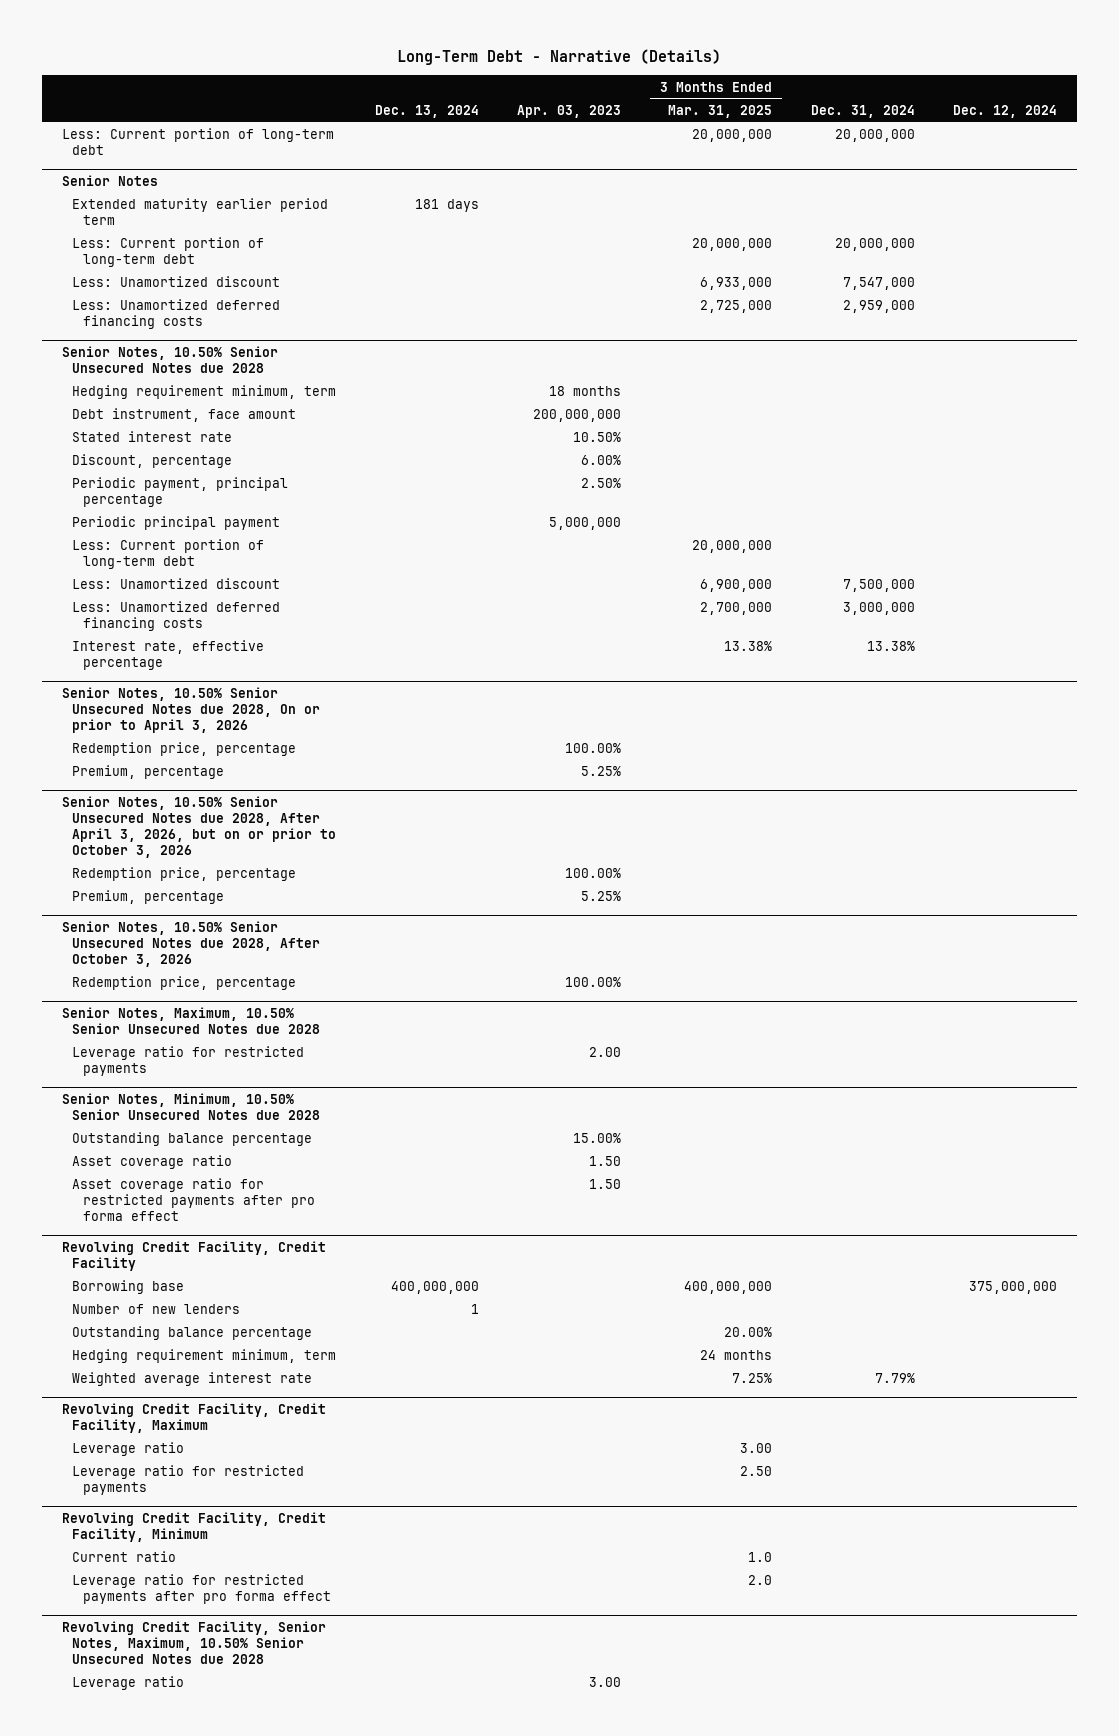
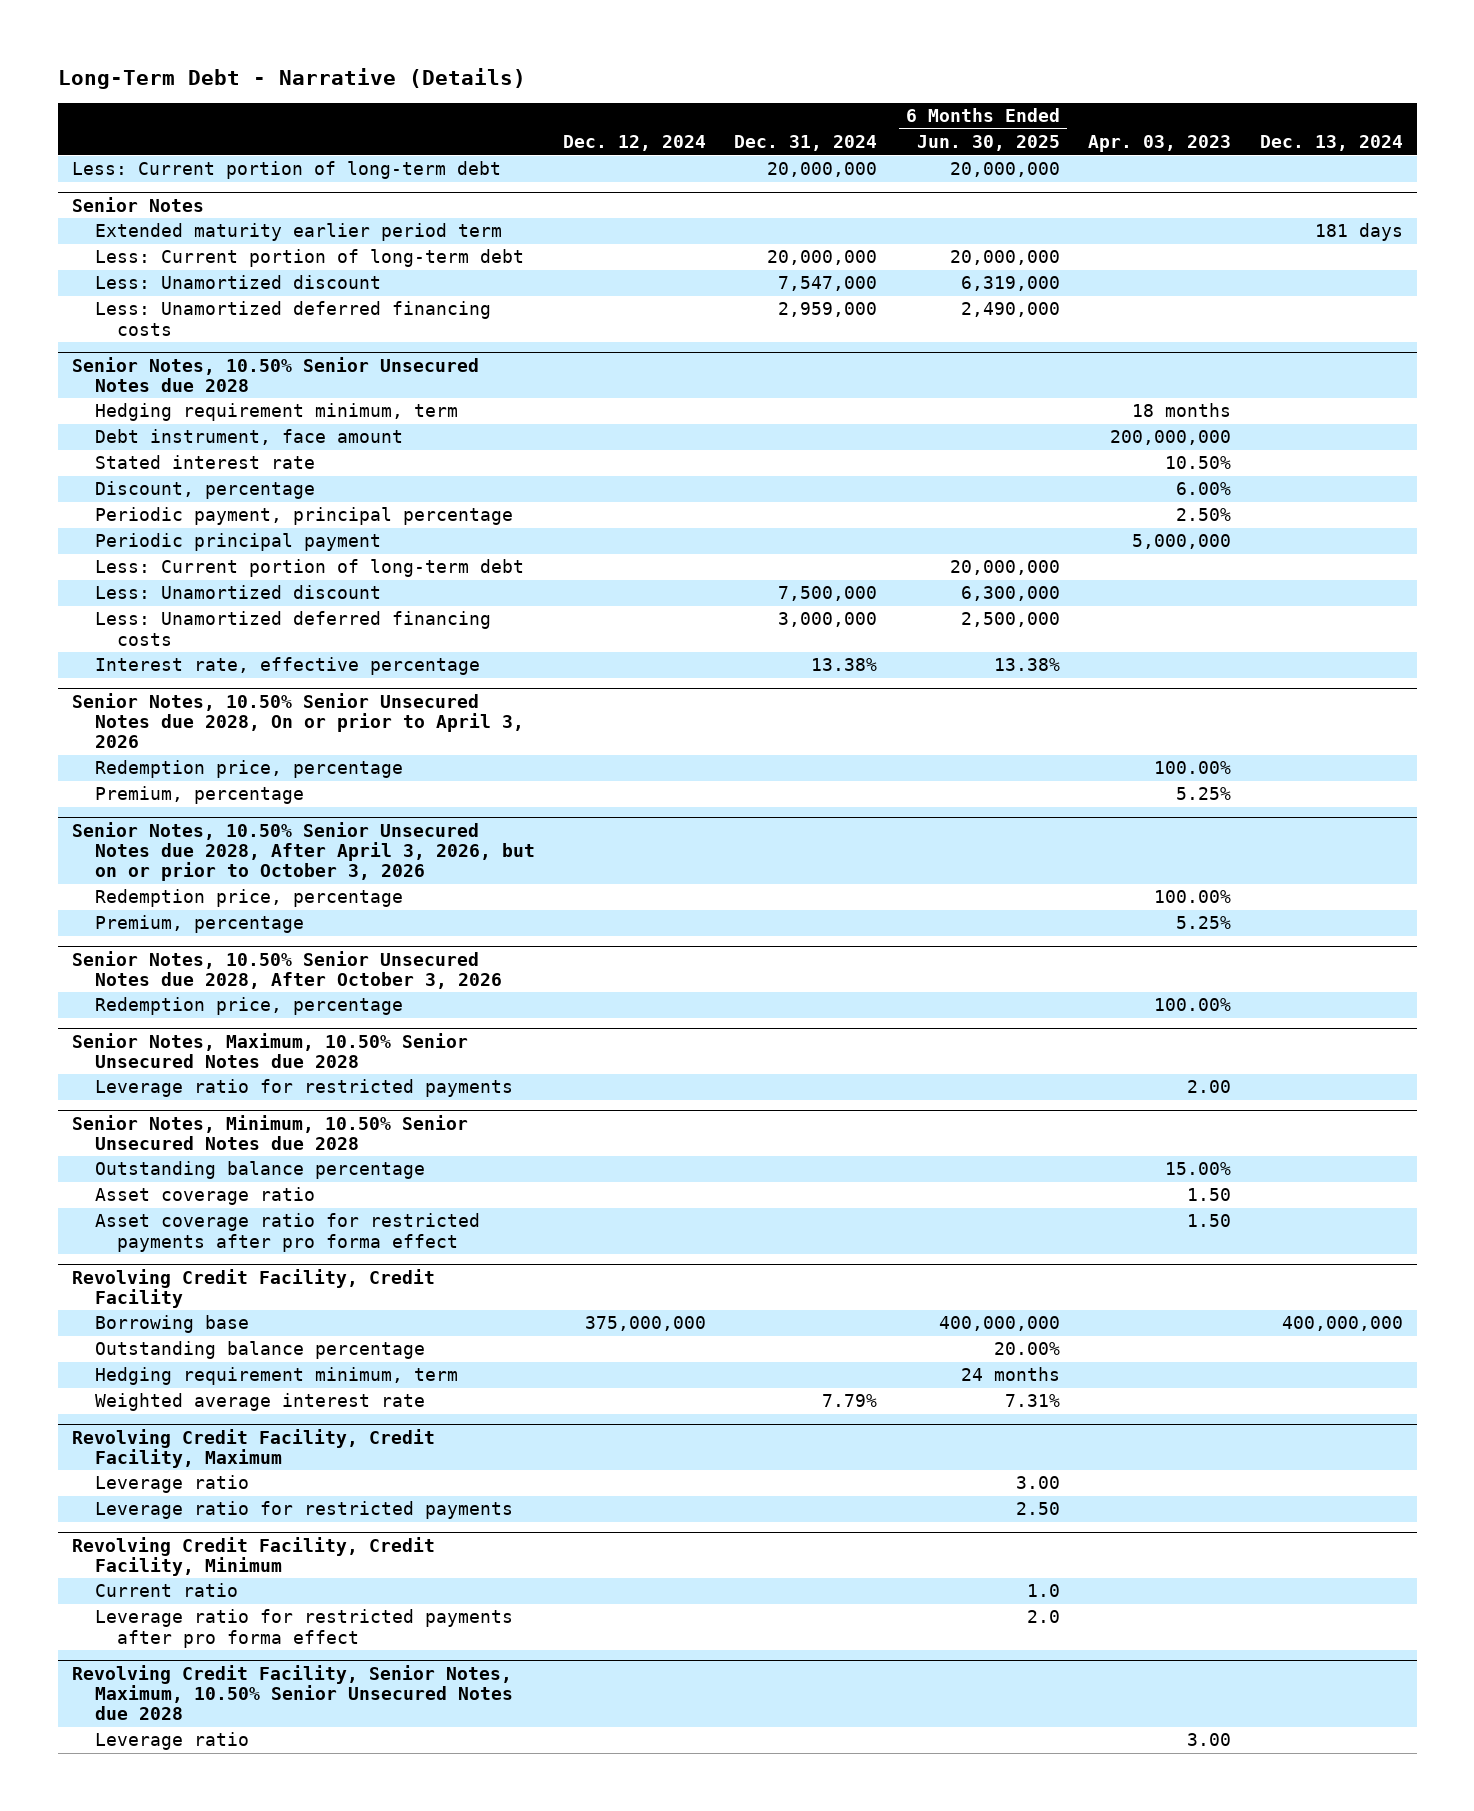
- | Dec. 13, 2024 | Apr. 03, 2023 | 3 Months Ended Mar. 31, 2025 | Dec. 31, 2024 | Dec. 12, 2024
+ | Dec. 12, 2024 | Dec. 31, 2024 | 6 Months Ended Jun. 30, 2025 | Apr. 03, 2023 | Dec. 13, 2024
@ Revolving Credit Facility, Credit Facility
- Number of new lenders | 1 | | | |

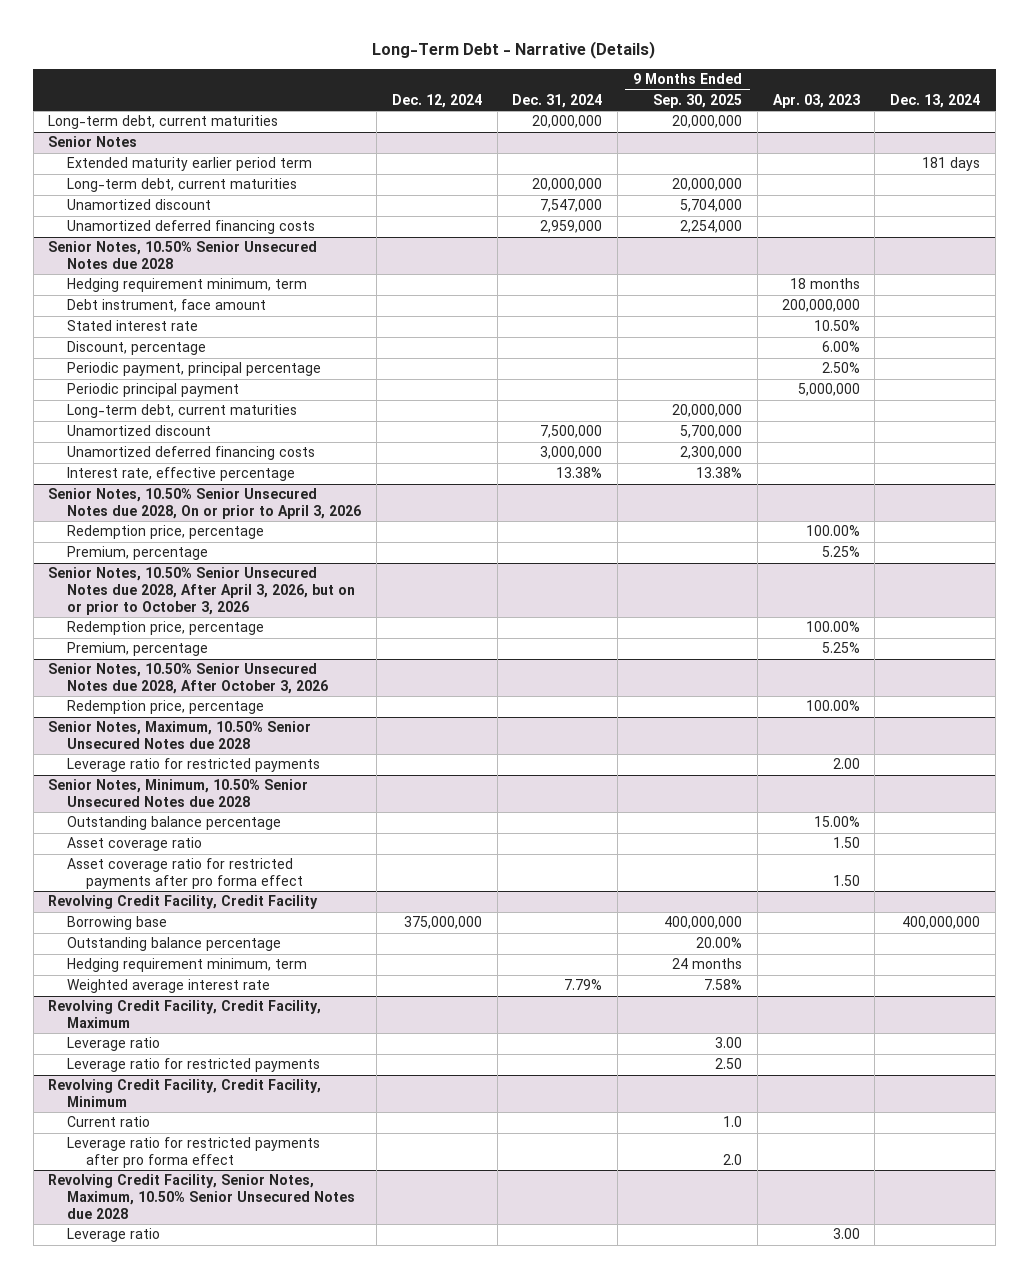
- | Dec. 12, 2024 | Dec. 31, 2024 | 6 Months Ended Jun. 30, 2025 | Apr. 03, 2023 | Dec. 13, 2024
+ | Dec. 12, 2024 | Dec. 31, 2024 | 9 Months Ended Sep. 30, 2025 | Apr. 03, 2023 | Dec. 13, 2024
- Less: Current portion of long-term debt | | 20,000,000 | 20,000,000 | |
+ Long-term debt, current maturities | | 20,000,000 | 20,000,000 | |
@ Senior Notes
- Less: Current portion of long-term debt | | 20,000,000 | 20,000,000 | |
- Less: Unamortized discount | | 7,547,000 | 6,319,000 | |
- Less: Unamortized deferred financing costs | | 2,959,000 | 2,490,000 | |
+ Long-term debt, current maturities | | 20,000,000 | 20,000,000 | |
+ Unamortized discount | | 7,547,000 | 5,704,000 | |
+ Unamortized deferred financing costs | | 2,959,000 | 2,254,000 | |
@ Senior Notes, 10.50% Senior Unsecured Notes due 2028
- Less: Current portion of long-term debt | | | 20,000,000 | |
- Less: Unamortized discount | | 7,500,000 | 6,300,000 | |
- Less: Unamortized deferred financing costs | | 3,000,000 | 2,500,000 | |
+ Long-term debt, current maturities | | | 20,000,000 | |
+ Unamortized discount | | 7,500,000 | 5,700,000 | |
+ Unamortized deferred financing costs | | 3,000,000 | 2,300,000 | |

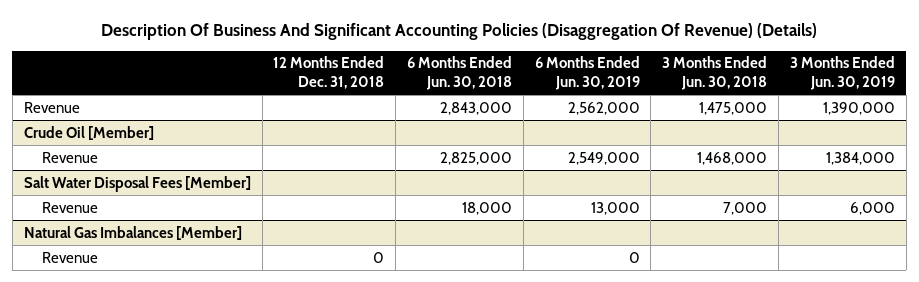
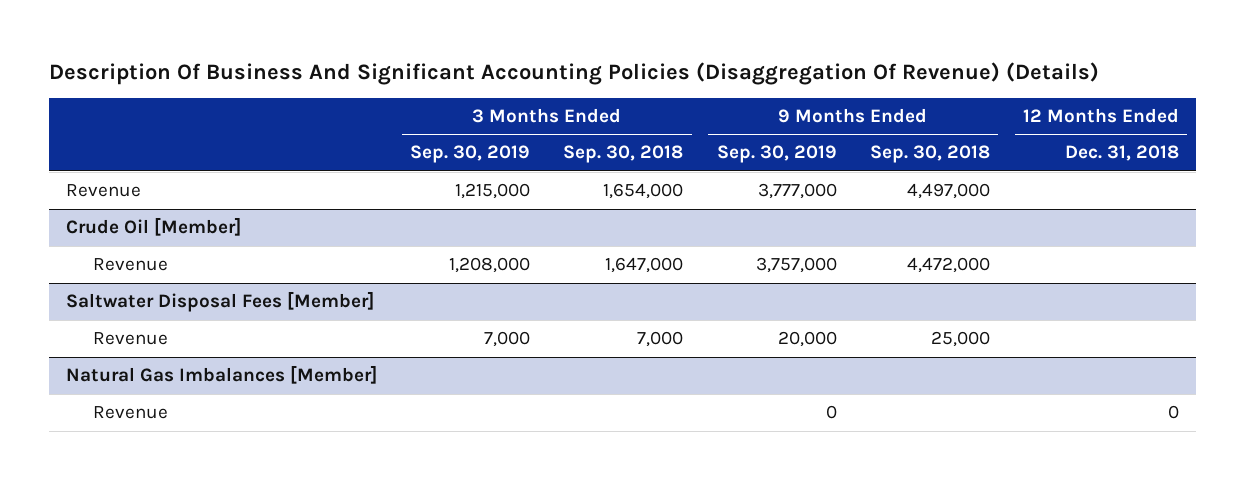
- | 12 Months Ended Dec. 31, 2018 | 6 Months Ended Jun. 30, 2018 | 6 Months Ended Jun. 30, 2019 | 3 Months Ended Jun. 30, 2018 | 3 Months Ended Jun. 30, 2019
+ | 3 Months Ended Sep. 30, 2019 | 3 Months Ended Sep. 30, 2018 | 9 Months Ended Sep. 30, 2019 | 9 Months Ended Sep. 30, 2018 | 12 Months Ended Dec. 31, 2018
- Salt Water Disposal Fees [Member]
+ Saltwater Disposal Fees [Member]

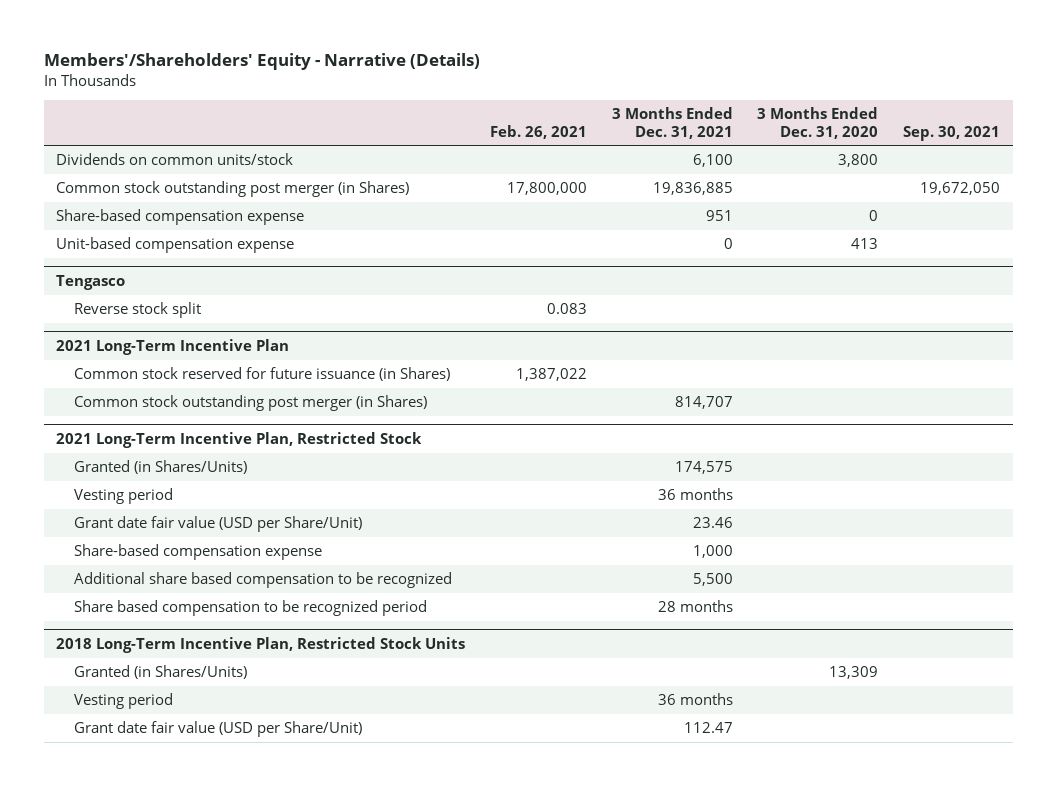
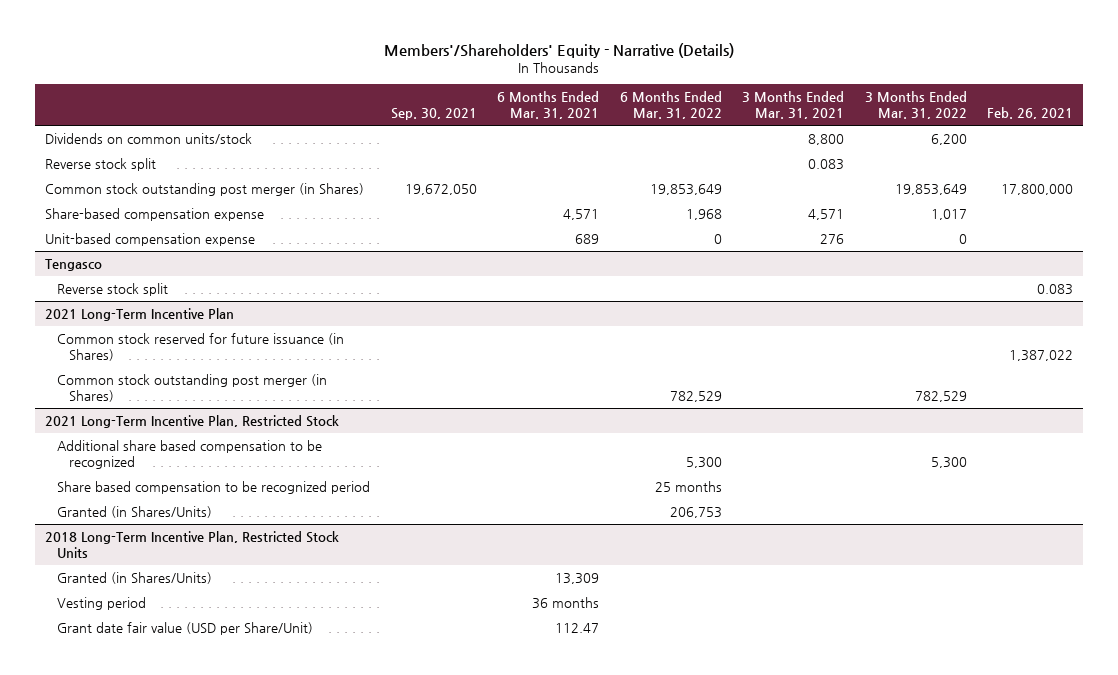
- | Feb. 26, 2021 | 3 Months Ended Dec. 31, 2021 | 3 Months Ended Dec. 31, 2020 | Sep. 30, 2021
+ | Sep. 30, 2021 | 6 Months Ended Mar. 31, 2021 | 6 Months Ended Mar. 31, 2022 | 3 Months Ended Mar. 31, 2021 | 3 Months Ended Mar. 31, 2022 | Feb. 26, 2021
+ Reverse stock split | | | | 0.083 | |
@ 2021 Long-Term Incentive Plan, Restricted Stock
- Vesting period | | 36 months | |
- Grant date fair value (USD per Share/Unit) | | 23.46 | |
- Share-based compensation expense | | 1,000 | |
moved down: Granted (in Shares/Units) | | | 206,753 | | |

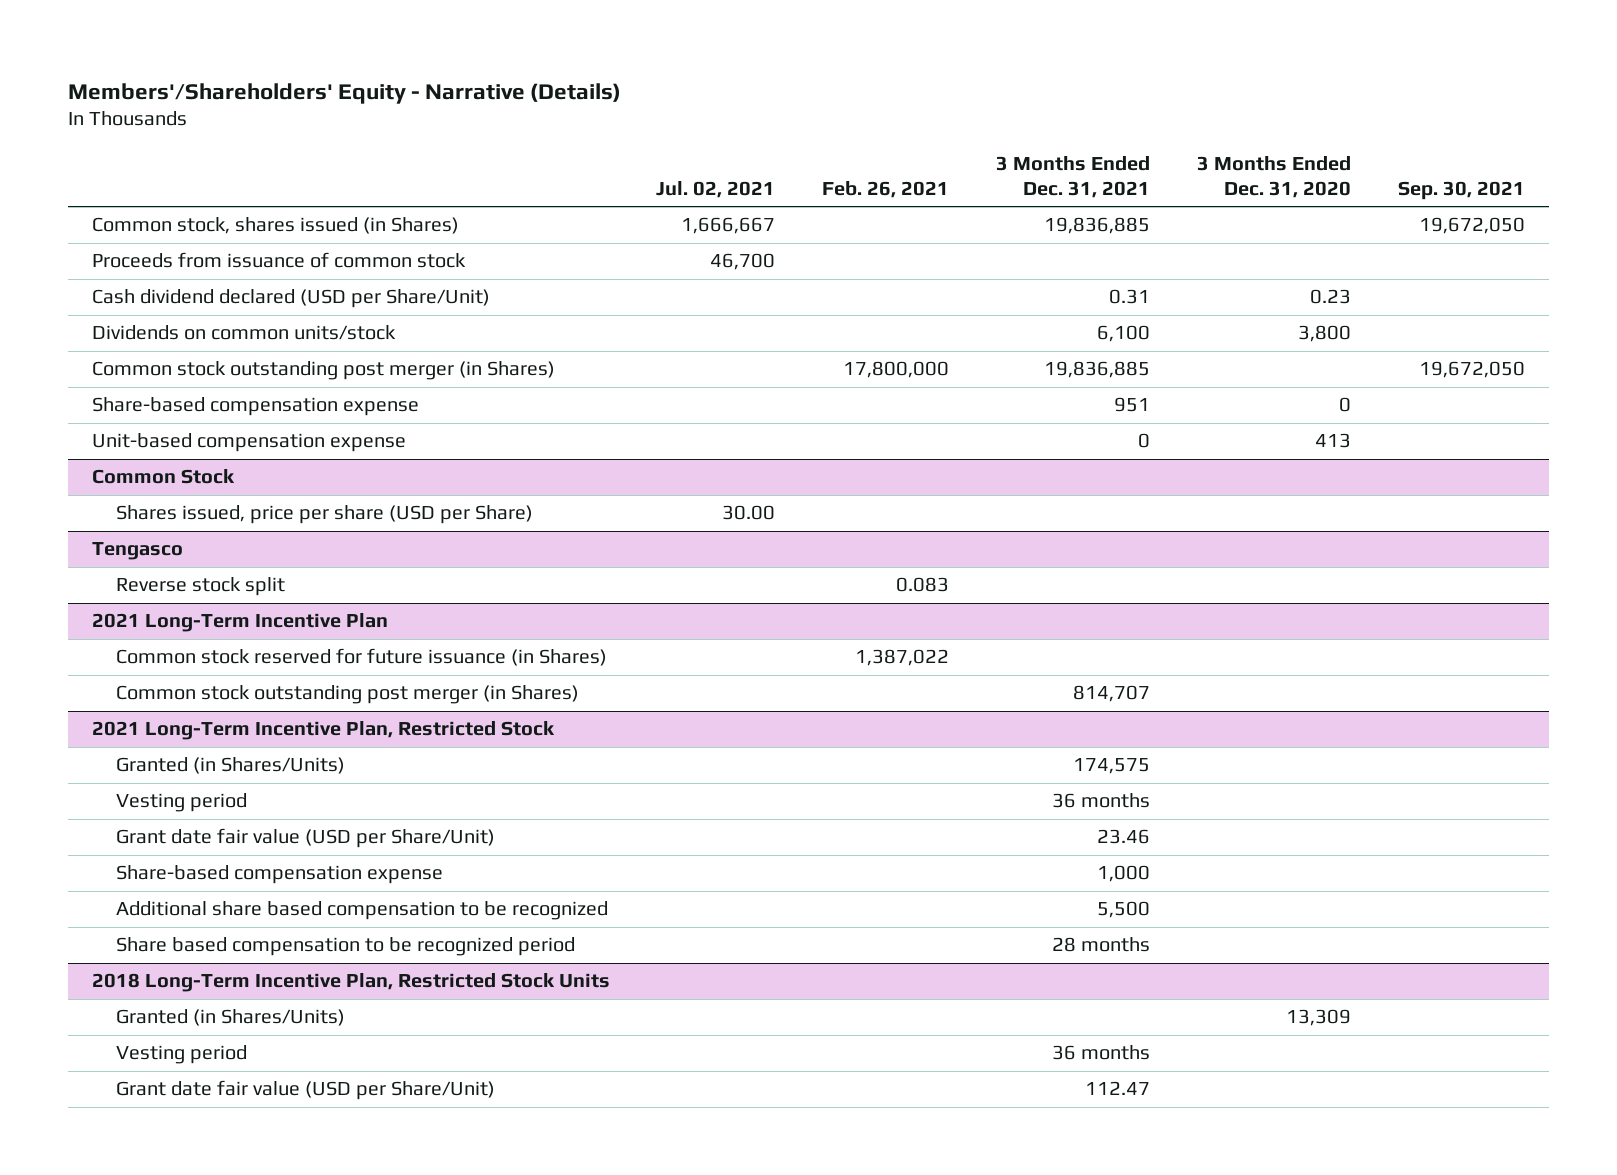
- | Sep. 30, 2021 | 6 Months Ended Mar. 31, 2021 | 6 Months Ended Mar. 31, 2022 | 3 Months Ended Mar. 31, 2021 | 3 Months Ended Mar. 31, 2022 | Feb. 26, 2021
+ | Jul. 02, 2021 | Feb. 26, 2021 | 3 Months Ended Dec. 31, 2021 | 3 Months Ended Dec. 31, 2020 | Sep. 30, 2021
+ Common stock, shares issued (in Shares) | 1,666,667 | | 19,836,885 | | 19,672,050
+ Proceeds from issuance of common stock | 46,700 | | | |
+ Cash dividend declared (USD per Share/Unit) | | | 0.31 | 0.23 |
- Reverse stock split | | | | 0.083 | |
+ Common Stock
+ Shares issued, price per share (USD per Share) | 30.00 | | | |
@ 2021 Long-Term Incentive Plan, Restricted Stock
moved up: Granted (in Shares/Units) | | | 174,575 | |
+ Vesting period | | | 36 months | |
+ Grant date fair value (USD per Share/Unit) | | | 23.46 | |
+ Share-based compensation expense | | | 1,000 | |

